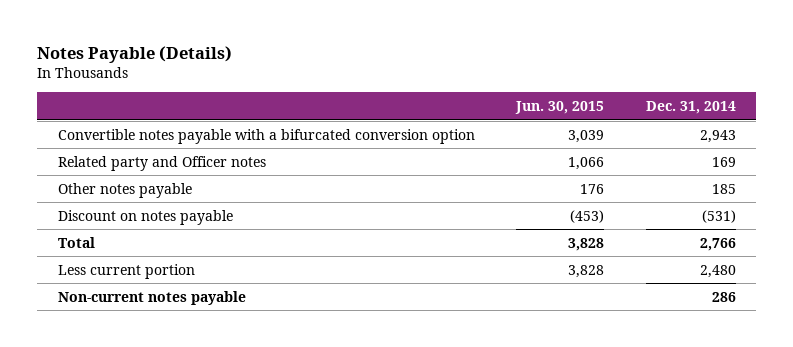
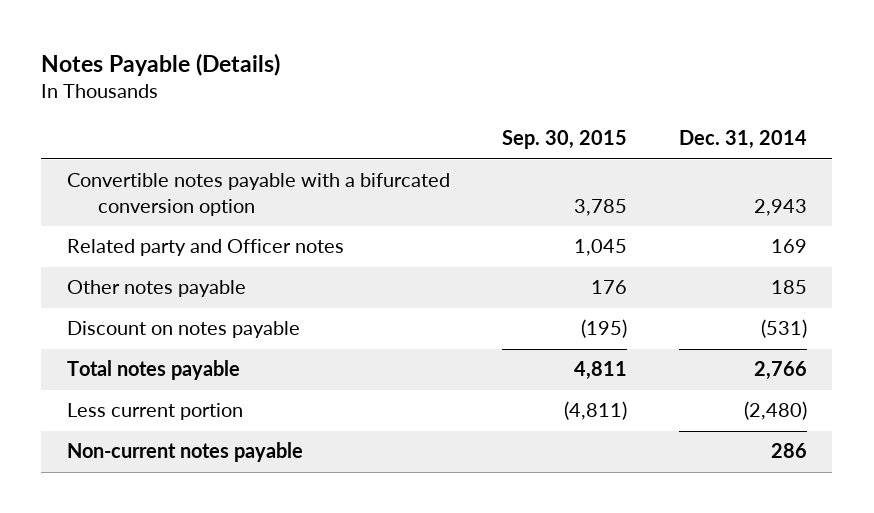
- | Jun. 30, 2015 | Dec. 31, 2014
+ | Sep. 30, 2015 | Dec. 31, 2014
- Total | 3,828 | 2,766
- Less current portion | 3,828 | 2,480
+ Total notes payable | 4,811 | 2,766
+ Less current portion | (4,811) | (2,480)

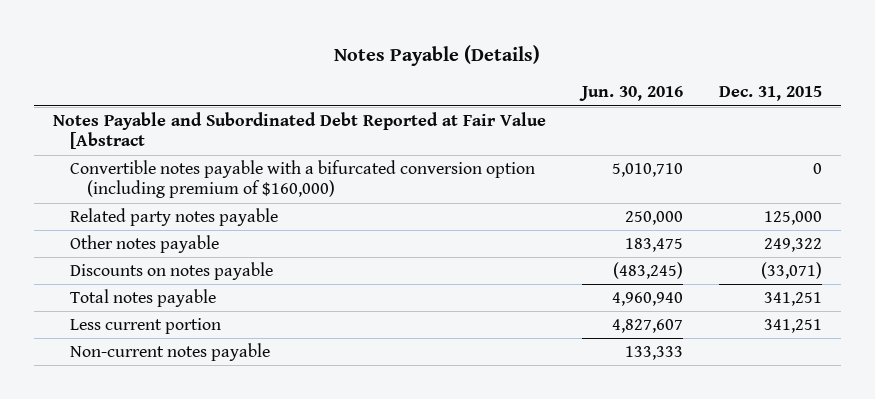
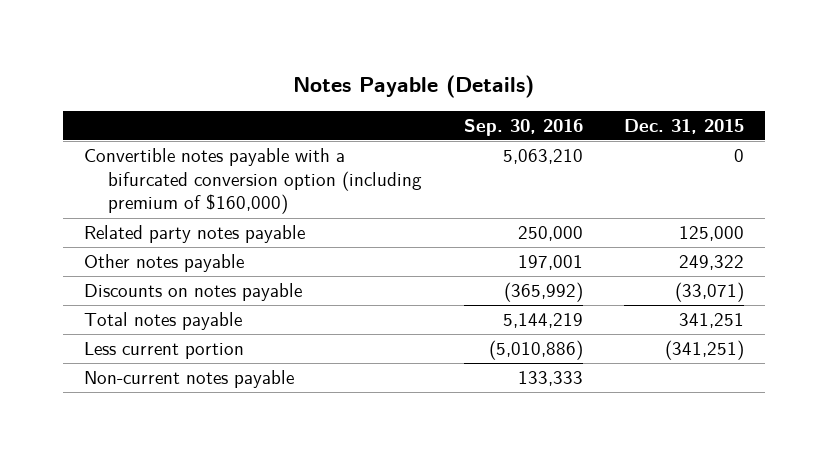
- | Jun. 30, 2016 | Dec. 31, 2015
+ | Sep. 30, 2016 | Dec. 31, 2015
- Notes Payable and Subordinated Debt Reported at Fair Value [Abstract
- Less current portion | 4,827,607 | 341,251
+ Less current portion | (5,010,886) | (341,251)

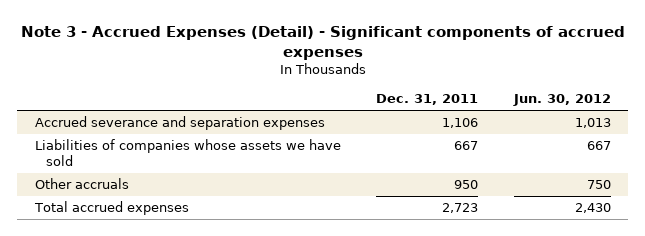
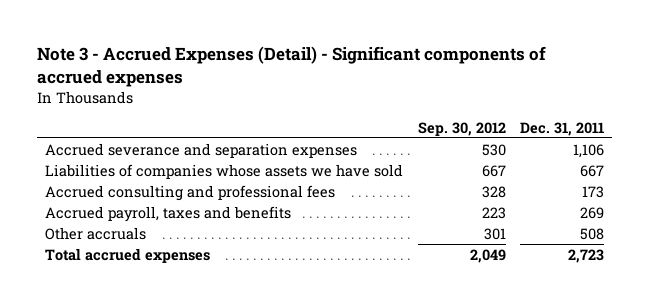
- | Dec. 31, 2011 | Jun. 30, 2012
+ | Sep. 30, 2012 | Dec. 31, 2011
- Other accruals | 950 | 750
+ Accrued consulting and professional fees | 328 | 173
+ Accrued payroll, taxes and benefits | 223 | 269
+ Other accruals | 301 | 508

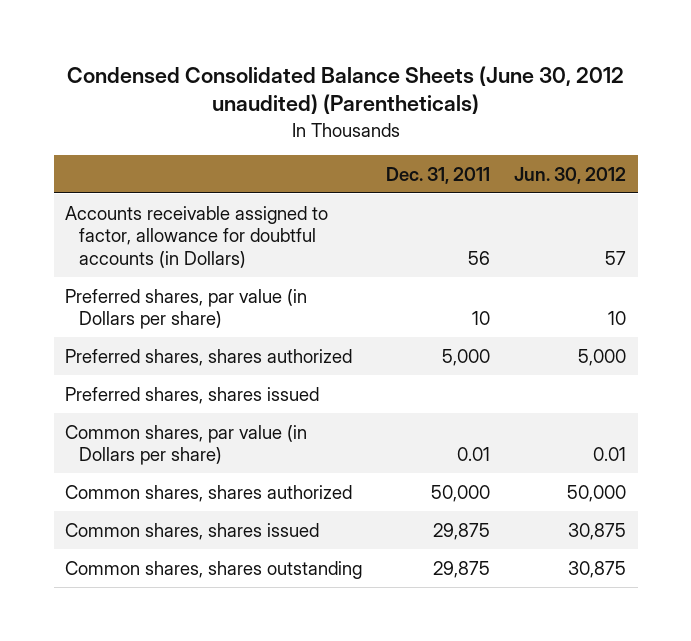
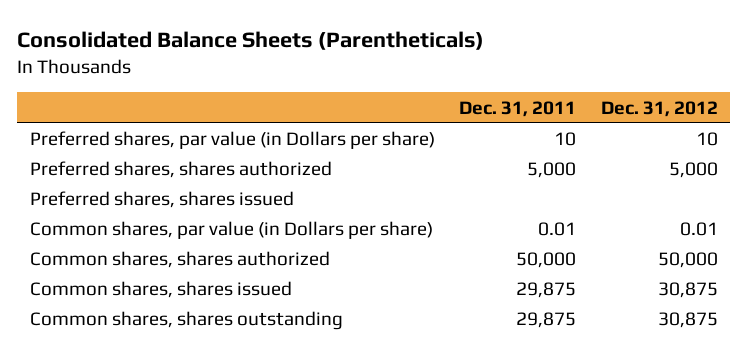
- Condensed Consolidated Balance Sheets (June 30, 2012 unaudited) (Parentheticals)
+ Consolidated Balance Sheets (Parentheticals)
- | Dec. 31, 2011 | Jun. 30, 2012
+ | Dec. 31, 2011 | Dec. 31, 2012
- Accounts receivable assigned to factor, allowance for doubtful accounts (in Dollars) | 56 | 57

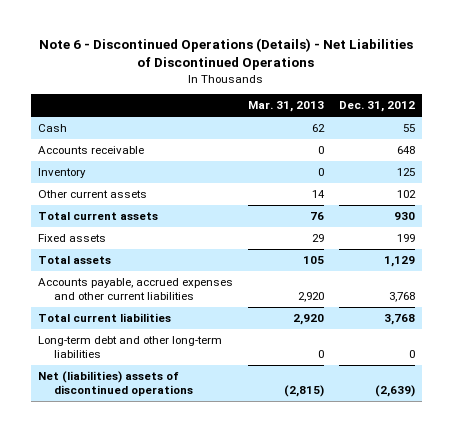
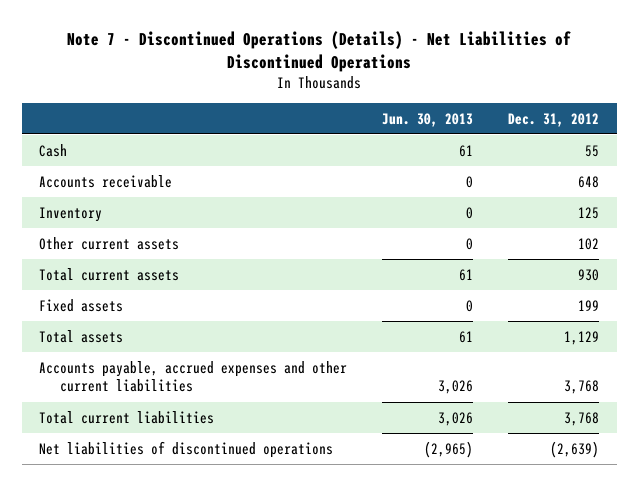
- Note 6 - Discontinued Operations (Details) - Net Liabilities of Discontinued Operations
+ Note 7 - Discontinued Operations (Details) - Net Liabilities of Discontinued Operations
- | Mar. 31, 2013 | Dec. 31, 2012
+ | Jun. 30, 2013 | Dec. 31, 2012
- Long-term debt and other long-term liabilities | 0 | 0
- Net (liabilities) assets of discontinued operations | (2,815) | (2,639)
+ Net liabilities of discontinued operations | (2,965) | (2,639)

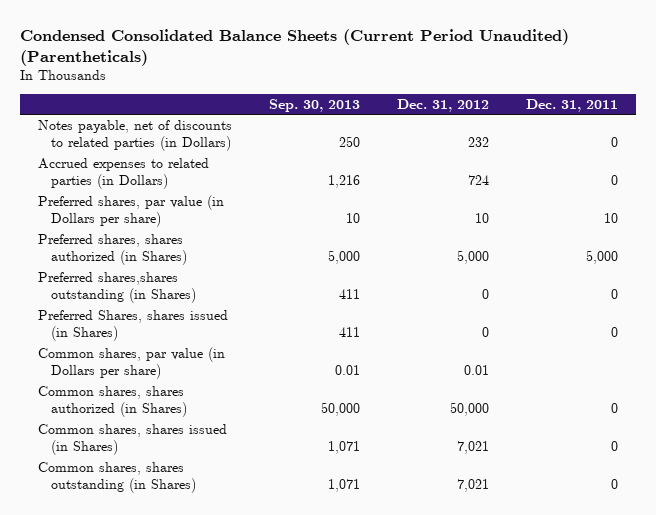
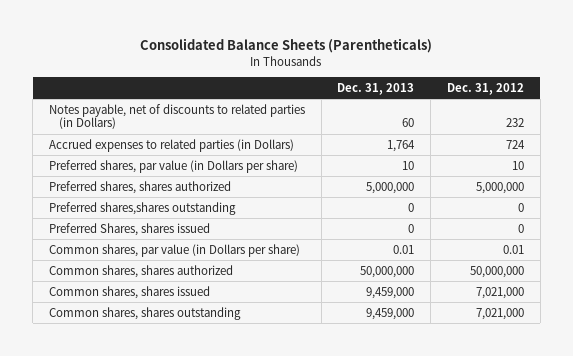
- Condensed Consolidated Balance Sheets (Current Period Unaudited) (Parentheticals)
+ Consolidated Balance Sheets (Parentheticals)
- | Sep. 30, 2013 | Dec. 31, 2012 | Dec. 31, 2011
+ | Dec. 31, 2013 | Dec. 31, 2012
- Preferred shares, shares authorized (in Shares) | 5,000 | 5,000 | 5,000
- Preferred shares,shares outstanding (in Shares) | 411 | 0 | 0
- Preferred Shares, shares issued (in Shares) | 411 | 0 | 0
+ Preferred shares, shares authorized | 5,000,000 | 5,000,000
+ Preferred shares,shares outstanding | 0 | 0
+ Preferred Shares, shares issued | 0 | 0
- Common shares, shares authorized (in Shares) | 50,000 | 50,000 | 0
- Common shares, shares issued (in Shares) | 1,071 | 7,021 | 0
- Common shares, shares outstanding (in Shares) | 1,071 | 7,021 | 0
+ Common shares, shares authorized | 50,000,000 | 50,000,000
+ Common shares, shares issued | 9,459,000 | 7,021,000
+ Common shares, shares outstanding | 9,459,000 | 7,021,000

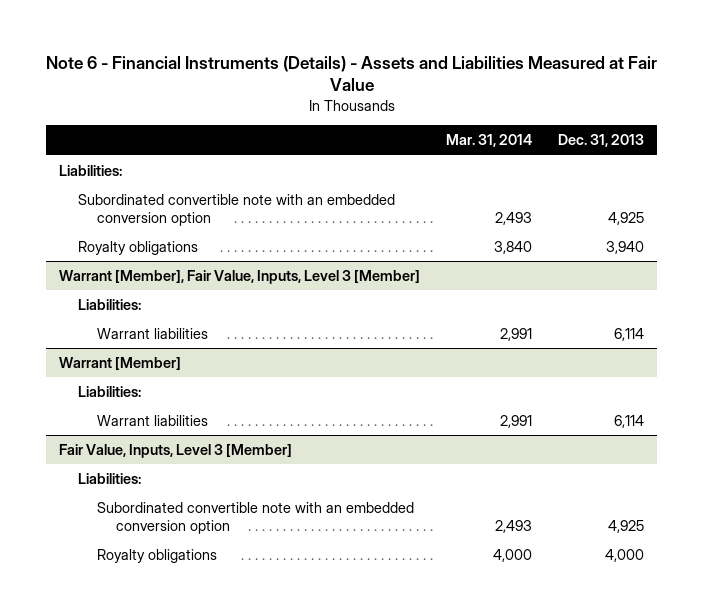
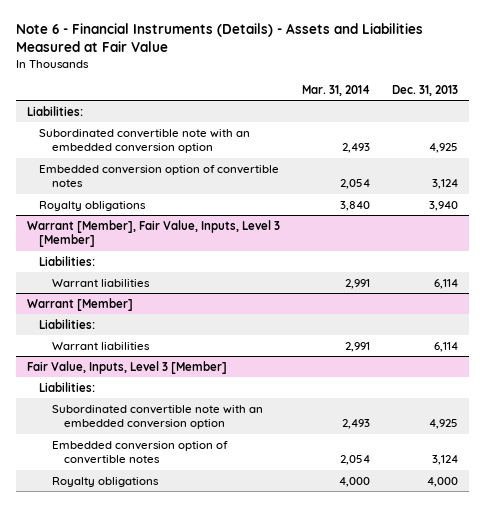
+ Embedded conversion option of convertible notes | 2,054 | 3,124
@ Fair Value, Inputs, Level 3 [Member]
+ Embedded conversion option of convertible notes | 2,054 | 3,124

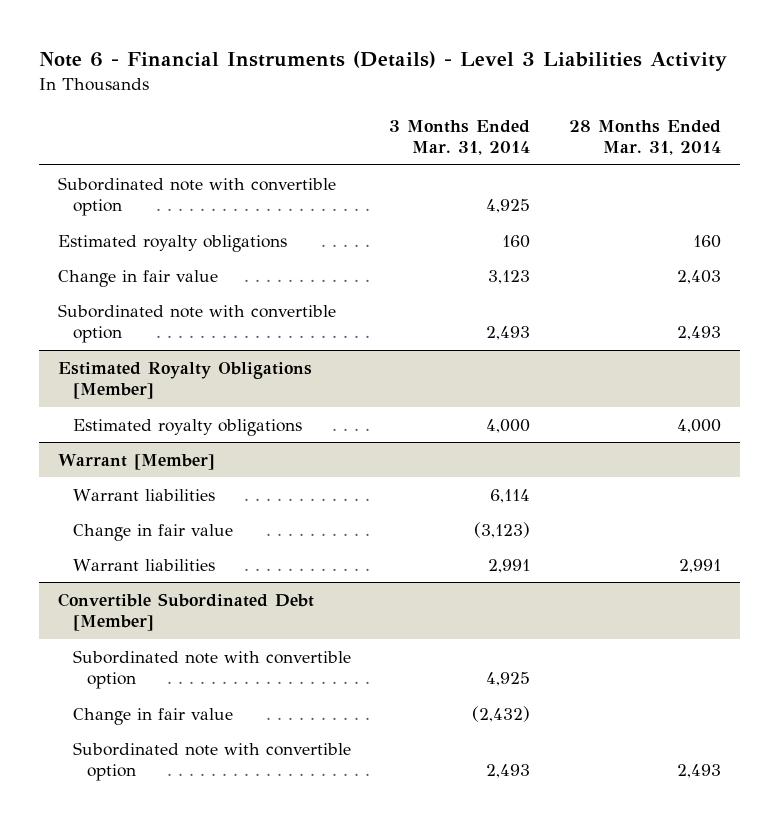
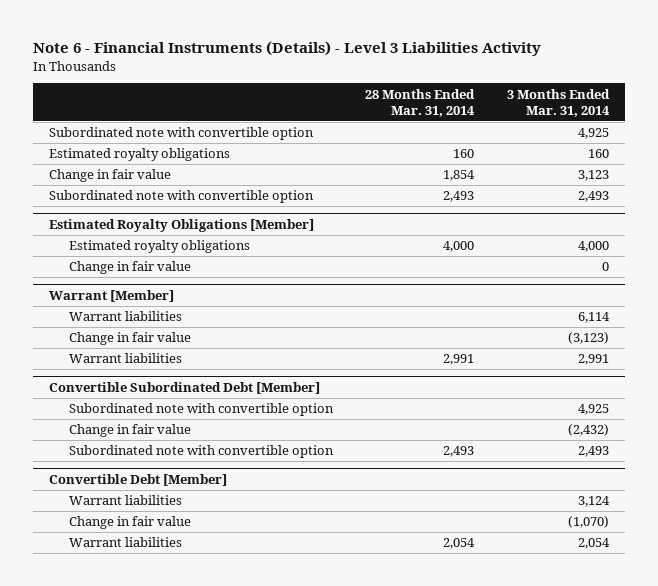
- | 3 Months Ended Mar. 31, 2014 | 28 Months Ended Mar. 31, 2014
+ | 28 Months Ended Mar. 31, 2014 | 3 Months Ended Mar. 31, 2014
- Change in fair value | 3,123 | 2,403
+ Change in fair value | 1,854 | 3,123
@ Estimated Royalty Obligations [Member]
+ Change in fair value | | 0
+ Convertible Debt [Member]
+ Warrant liabilities | | 3,124
+ Change in fair value | | (1,070)
+ Warrant liabilities | 2,054 | 2,054

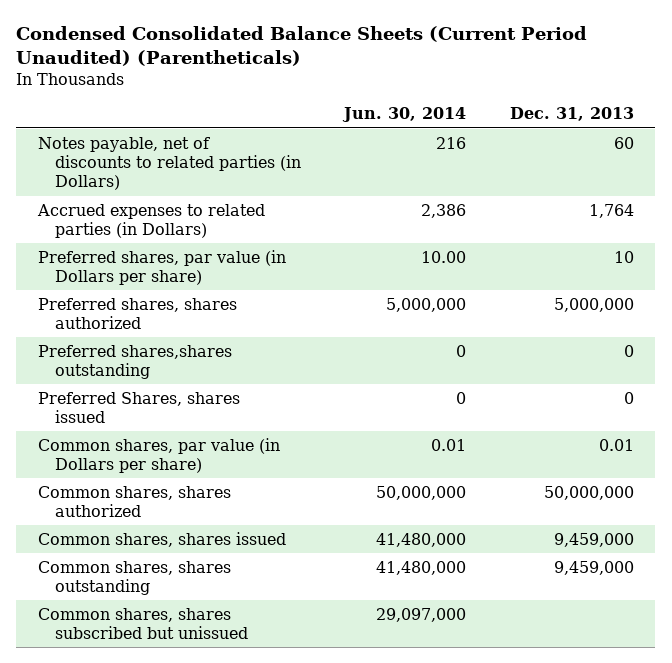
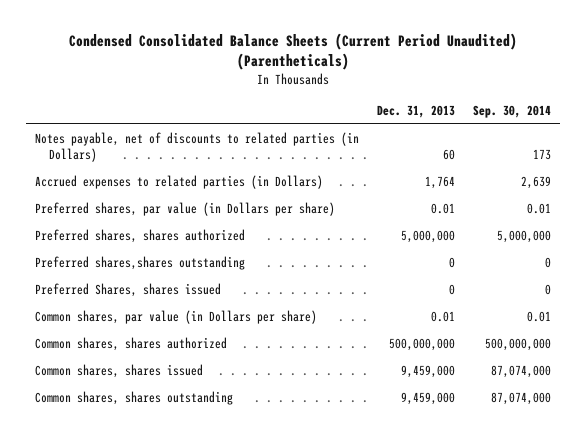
- | Jun. 30, 2014 | Dec. 31, 2013
+ | Dec. 31, 2013 | Sep. 30, 2014
- Preferred shares, par value (in Dollars per share) | 10.00 | 10
+ Preferred shares, par value (in Dollars per share) | 0.01 | 0.01
- Common shares, shares authorized | 50,000,000 | 50,000,000
+ Common shares, shares authorized | 500,000,000 | 500,000,000
- Common shares, shares subscribed but unissued | 29,097,000 |

